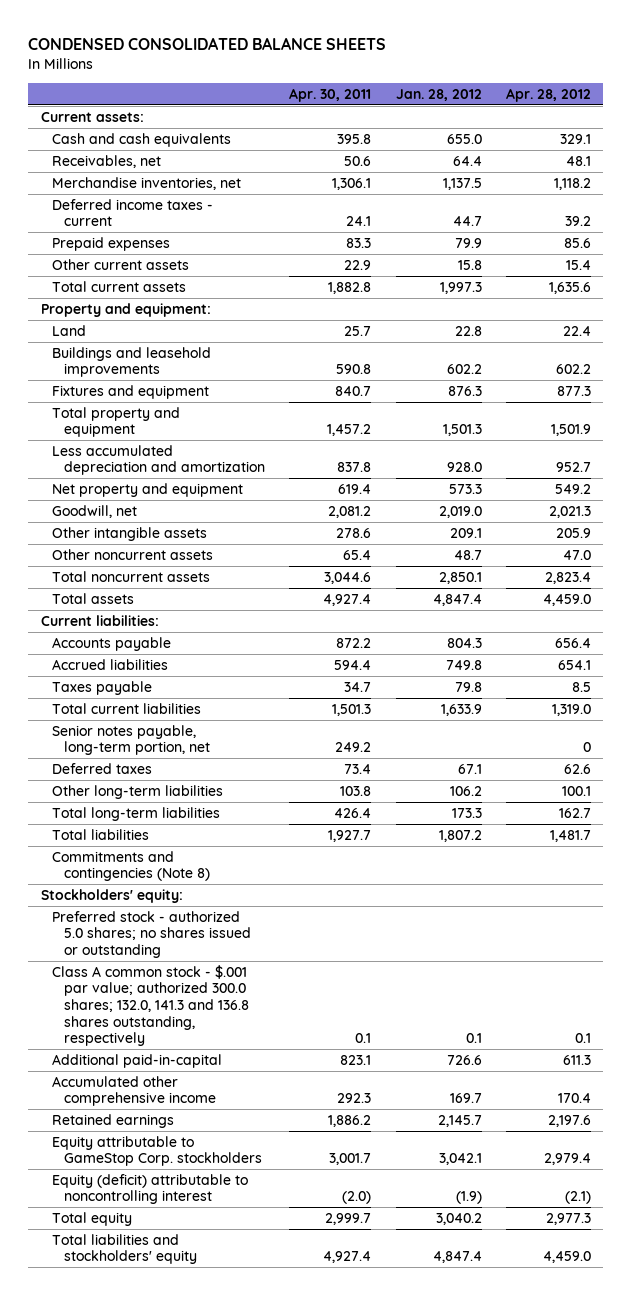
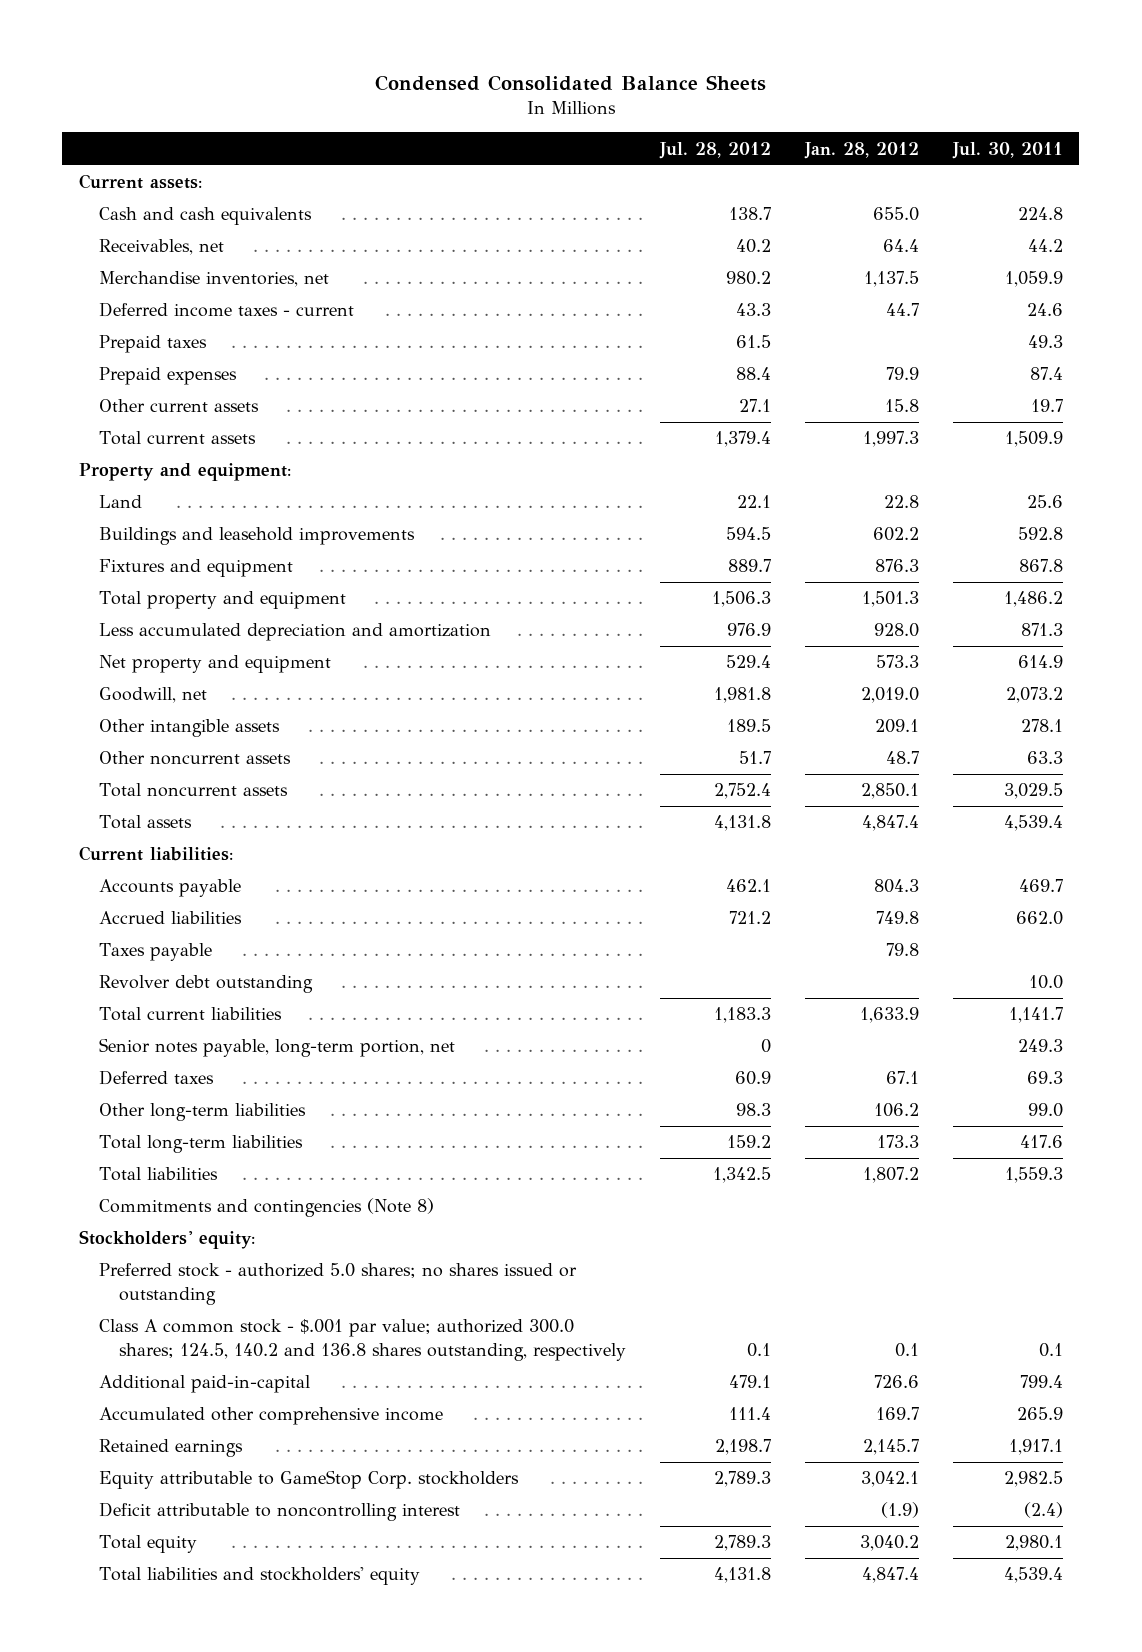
- CONDENSED CONSOLIDATED BALANCE SHEETS
+ Condensed Consolidated Balance Sheets
- | Apr. 30, 2011 | Jan. 28, 2012 | Apr. 28, 2012
+ | Jul. 28, 2012 | Jan. 28, 2012 | Jul. 30, 2011
+ Prepaid taxes | 61.5 | | 49.3
+ Revolver debt outstanding | | | 10.0
- Class A common stock - $.001 par value; authorized 300.0 shares; 132.0, 141.3 and 136.8 shares outstanding, respectively | 0.1 | 0.1 | 0.1
+ Class A common stock - $.001 par value; authorized 300.0 shares; 124.5, 140.2 and 136.8 shares outstanding, respectively | 0.1 | 0.1 | 0.1
- Equity (deficit) attributable to noncontrolling interest | (2.0) | (1.9) | (2.1)
+ Deficit attributable to noncontrolling interest | | (1.9) | (2.4)

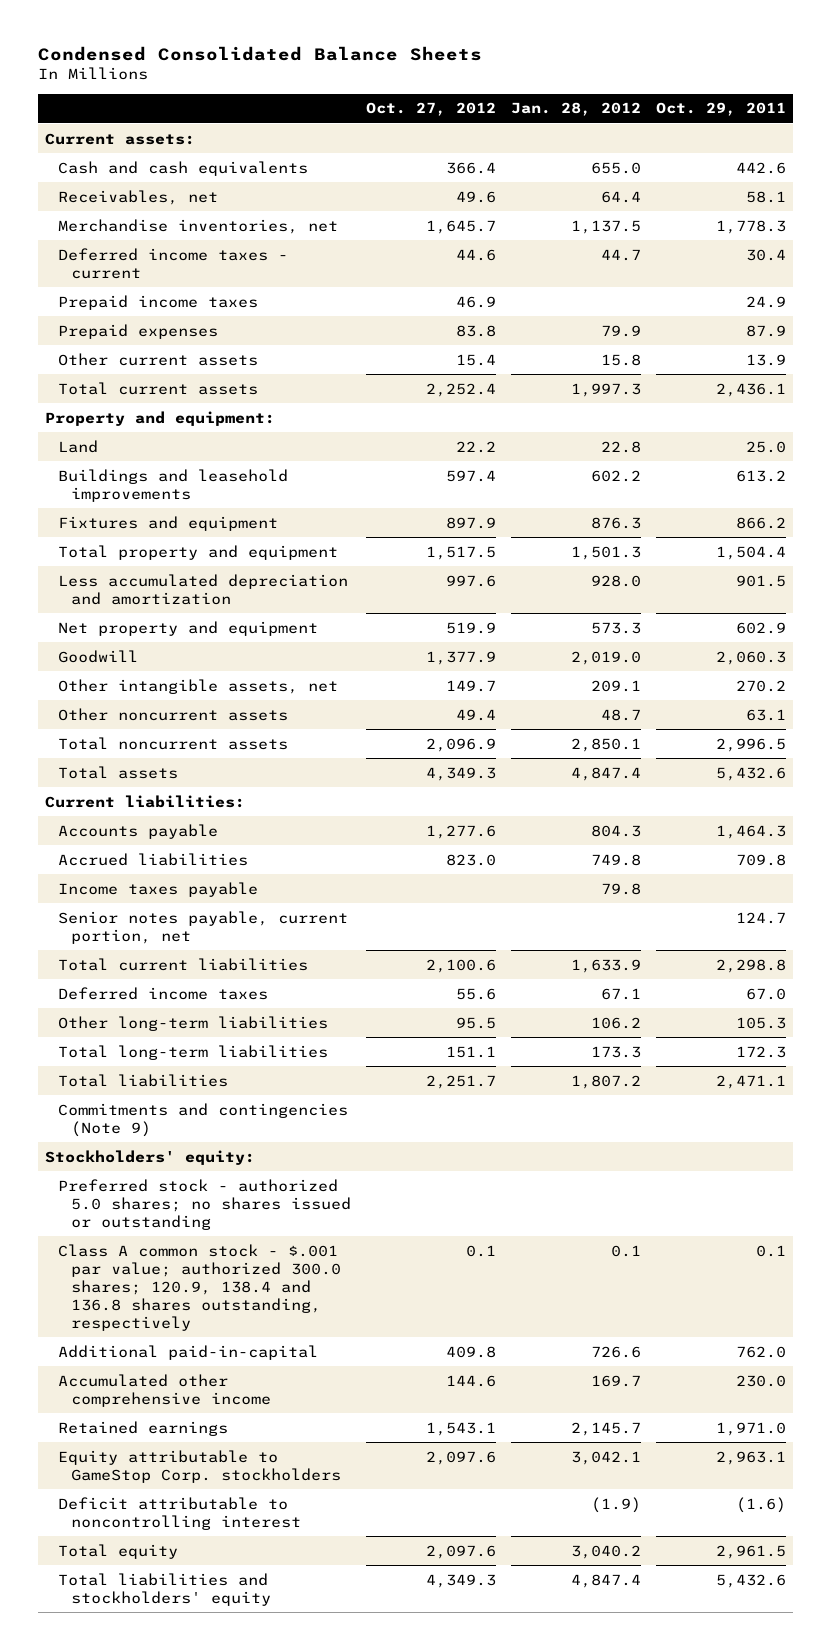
- | Jul. 28, 2012 | Jan. 28, 2012 | Jul. 30, 2011
+ | Oct. 27, 2012 | Jan. 28, 2012 | Oct. 29, 2011
- Prepaid taxes | 61.5 | | 49.3
+ Prepaid income taxes | 46.9 | | 24.9
- Goodwill, net | 1,981.8 | 2,019.0 | 2,073.2
- Other intangible assets | 189.5 | 209.1 | 278.1
+ Goodwill | 1,377.9 | 2,019.0 | 2,060.3
+ Other intangible assets, net | 149.7 | 209.1 | 270.2
- Taxes payable | | 79.8 |
- Revolver debt outstanding | | | 10.0
+ Income taxes payable | | 79.8 |
+ Senior notes payable, current portion, net | | | 124.7
- Senior notes payable, long-term portion, net | 0 | | 249.3
- Deferred taxes | 60.9 | 67.1 | 69.3
+ Deferred income taxes | 55.6 | 67.1 | 67.0
- Commitments and contingencies (Note 8)
+ Commitments and contingencies (Note 9)
- Class A common stock - $.001 par value; authorized 300.0 shares; 124.5, 140.2 and 136.8 shares outstanding, respectively | 0.1 | 0.1 | 0.1
+ Class A common stock - $.001 par value; authorized 300.0 shares; 120.9, 138.4 and 136.8 shares outstanding, respectively | 0.1 | 0.1 | 0.1

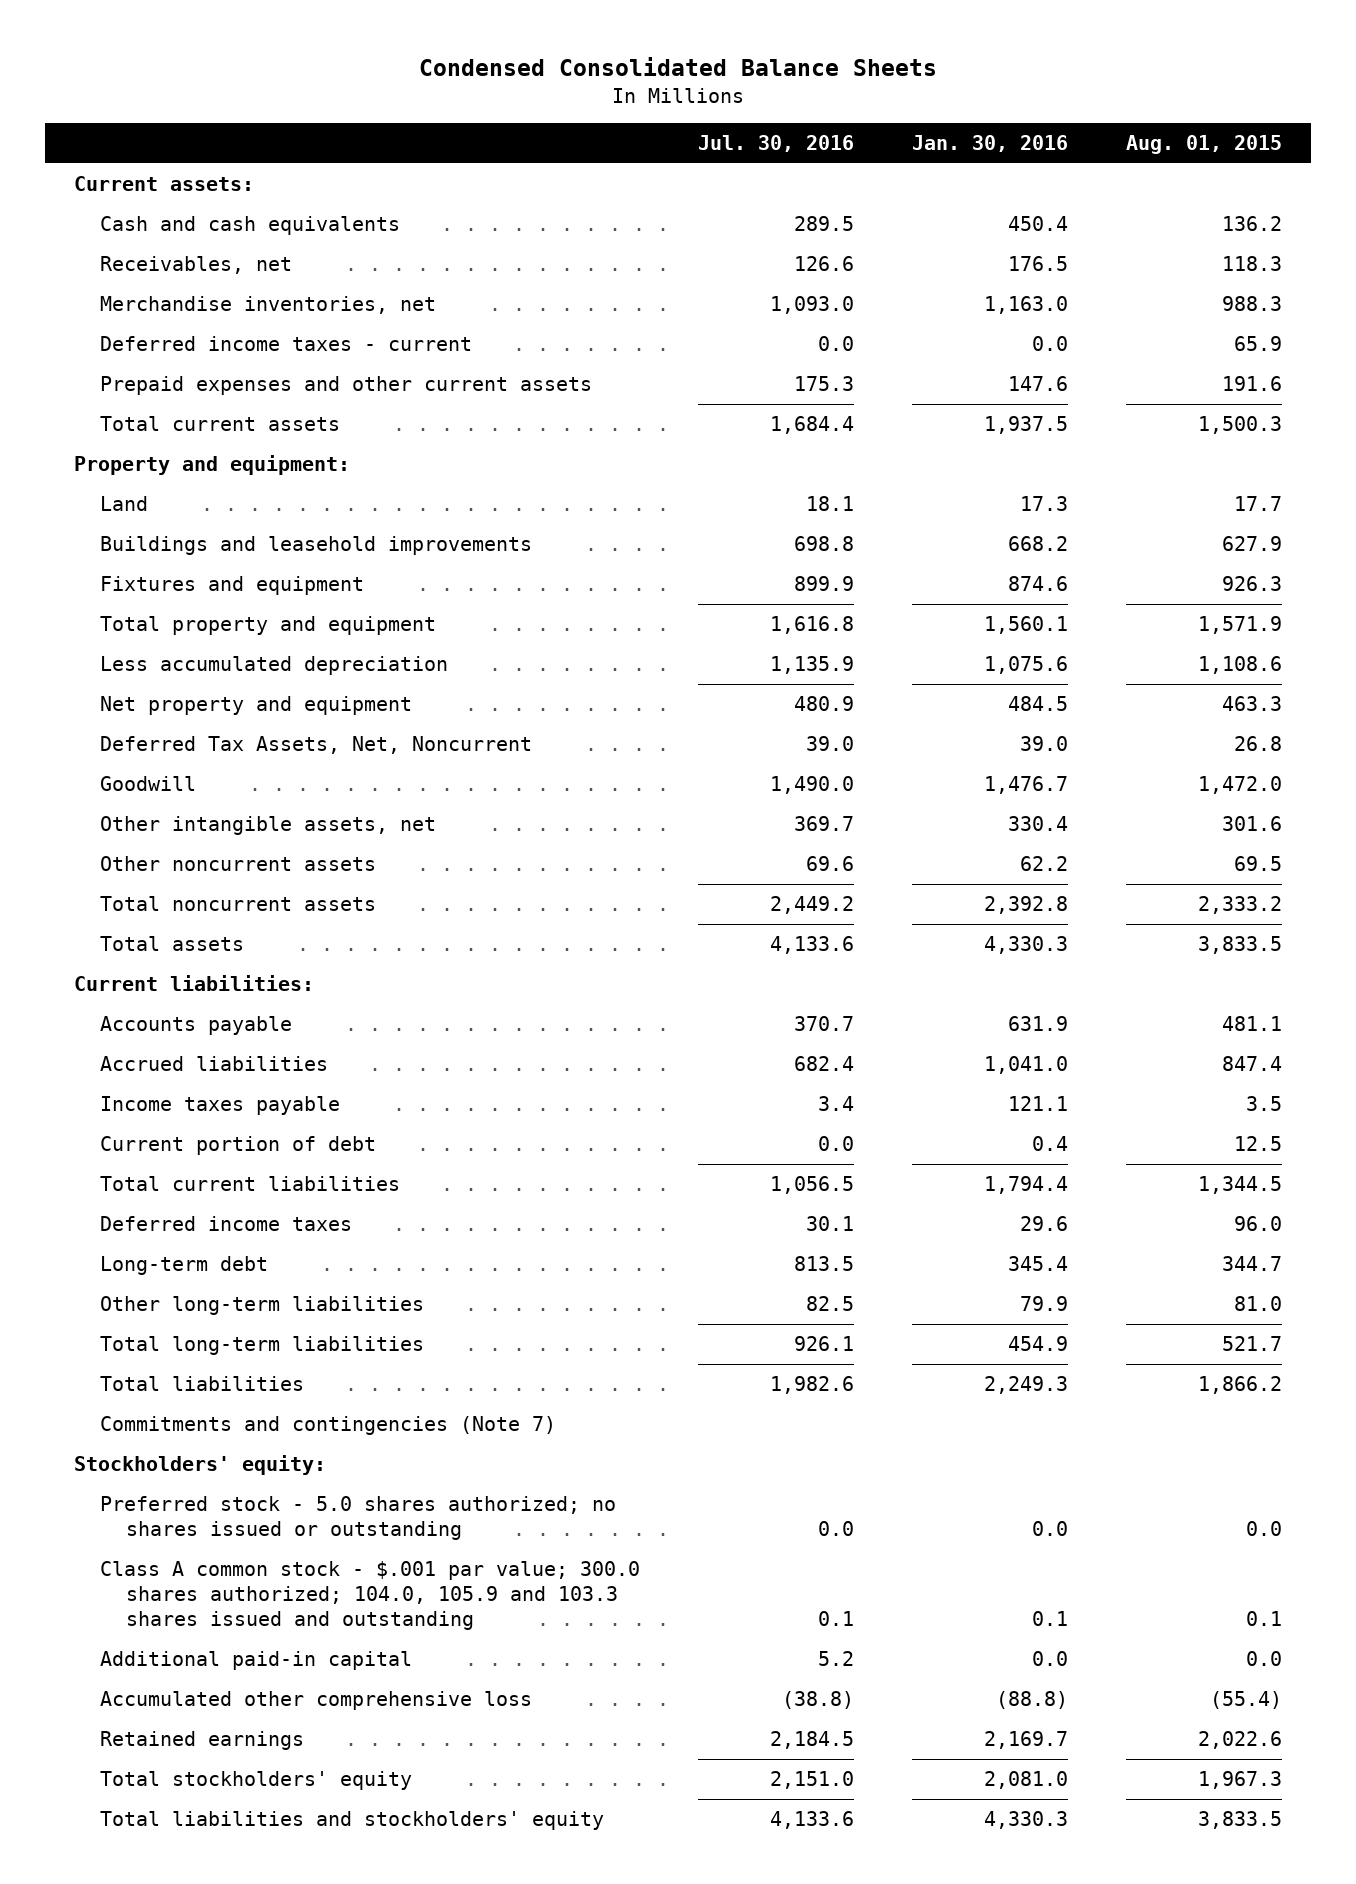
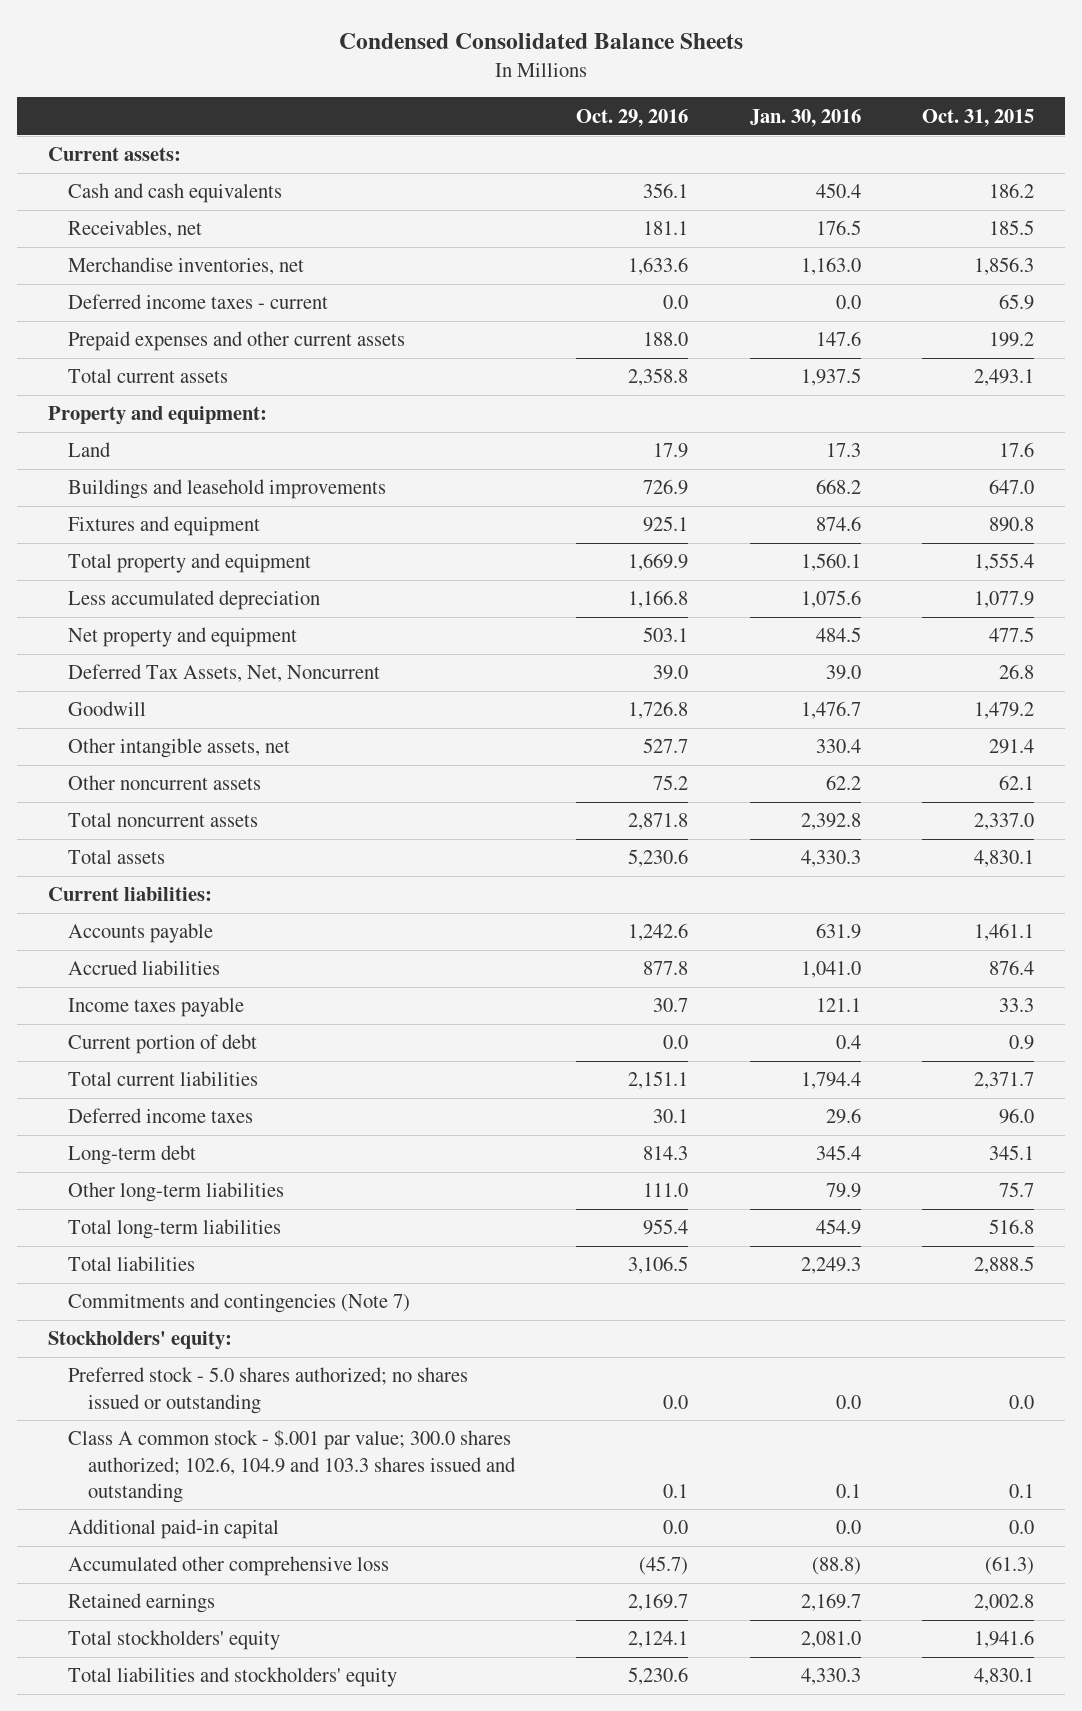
- | Jul. 30, 2016 | Jan. 30, 2016 | Aug. 01, 2015
+ | Oct. 29, 2016 | Jan. 30, 2016 | Oct. 31, 2015
- Class A common stock - $.001 par value; 300.0 shares authorized; 104.0, 105.9 and 103.3 shares issued and outstanding | 0.1 | 0.1 | 0.1
+ Class A common stock - $.001 par value; 300.0 shares authorized; 102.6, 104.9 and 103.3 shares issued and outstanding | 0.1 | 0.1 | 0.1

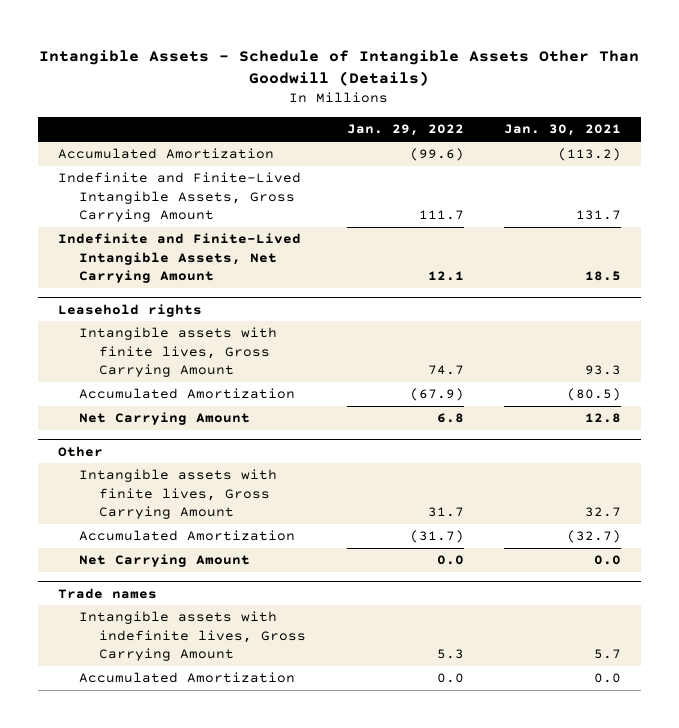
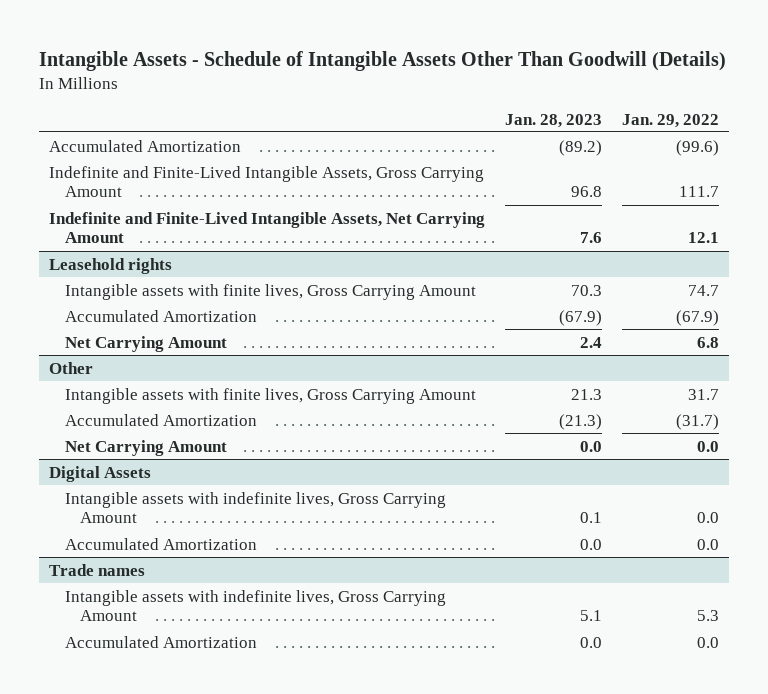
- | Jan. 29, 2022 | Jan. 30, 2021
+ | Jan. 28, 2023 | Jan. 29, 2022
+ Digital Assets
+ Intangible assets with indefinite lives, Gross Carrying Amount | 0.1 | 0.0
+ Accumulated Amortization | 0.0 | 0.0

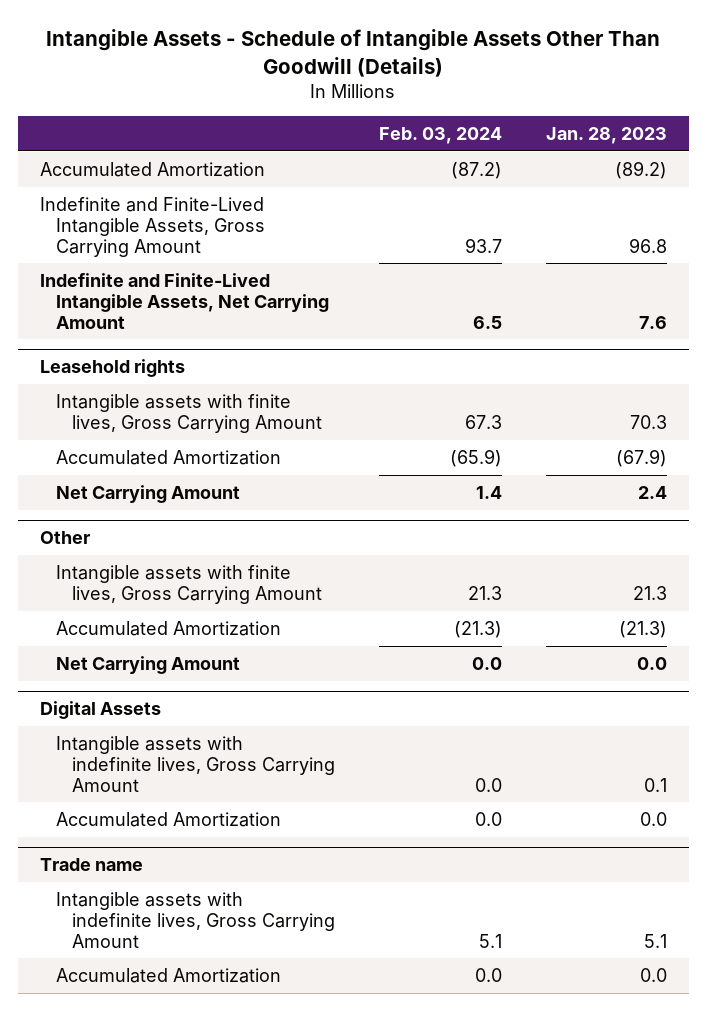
- | Jan. 28, 2023 | Jan. 29, 2022
+ | Feb. 03, 2024 | Jan. 28, 2023
- Trade names
+ Trade name

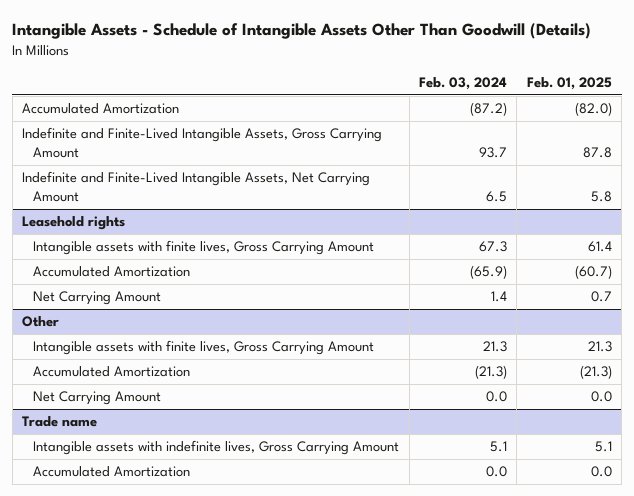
- | Feb. 03, 2024 | Jan. 28, 2023
+ | Feb. 03, 2024 | Feb. 01, 2025
- Digital Assets
- Intangible assets with indefinite lives, Gross Carrying Amount | 0.0 | 0.1
- Accumulated Amortization | 0.0 | 0.0

